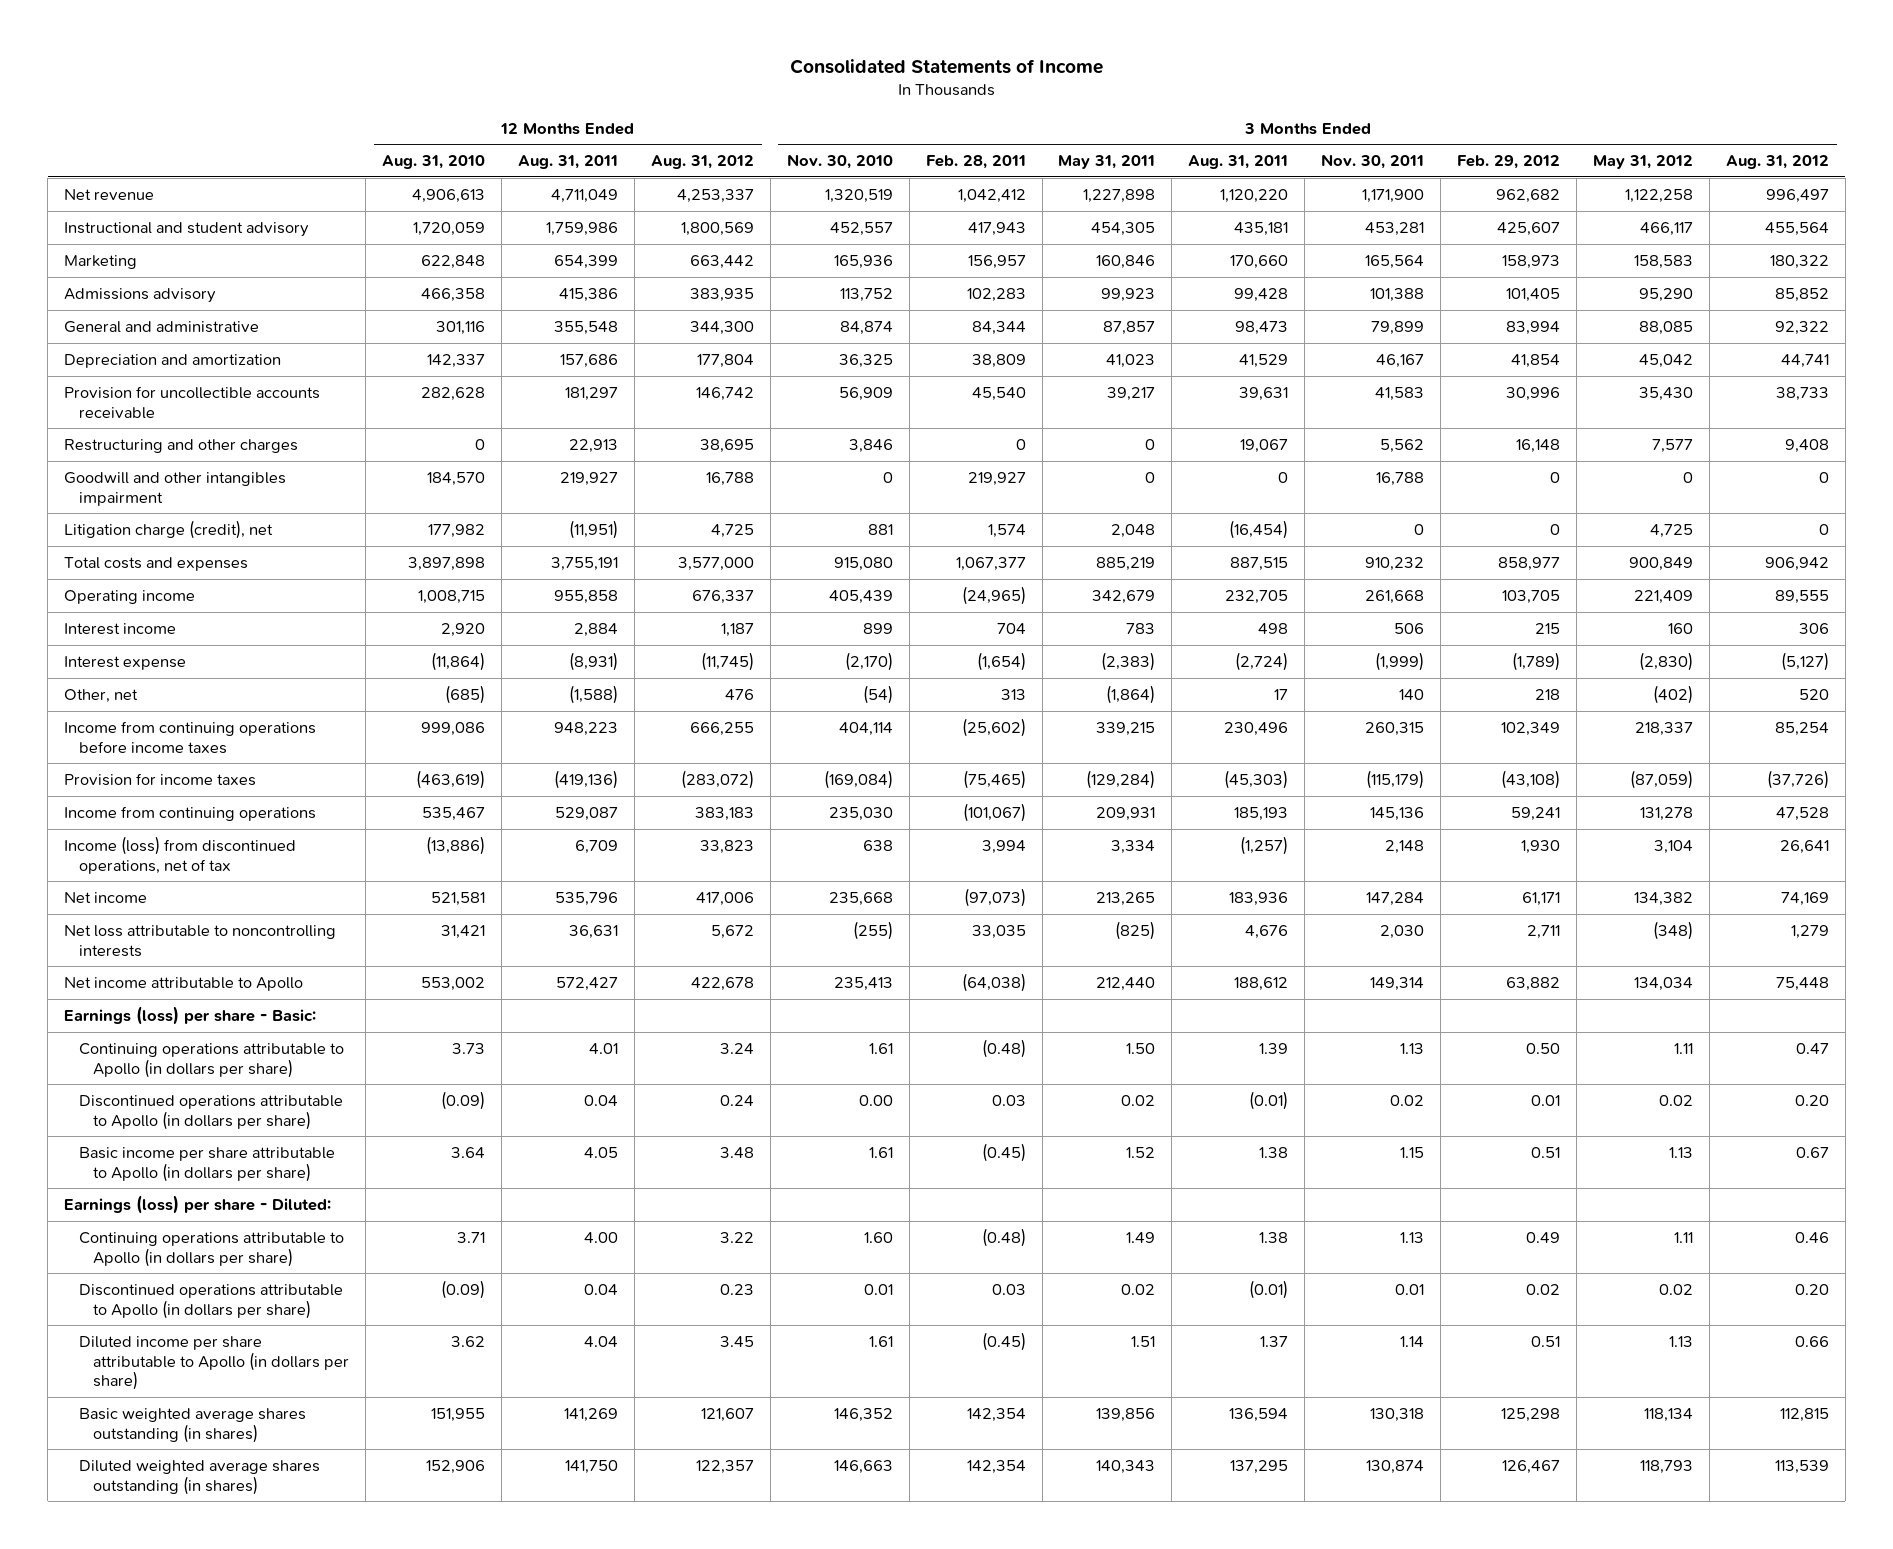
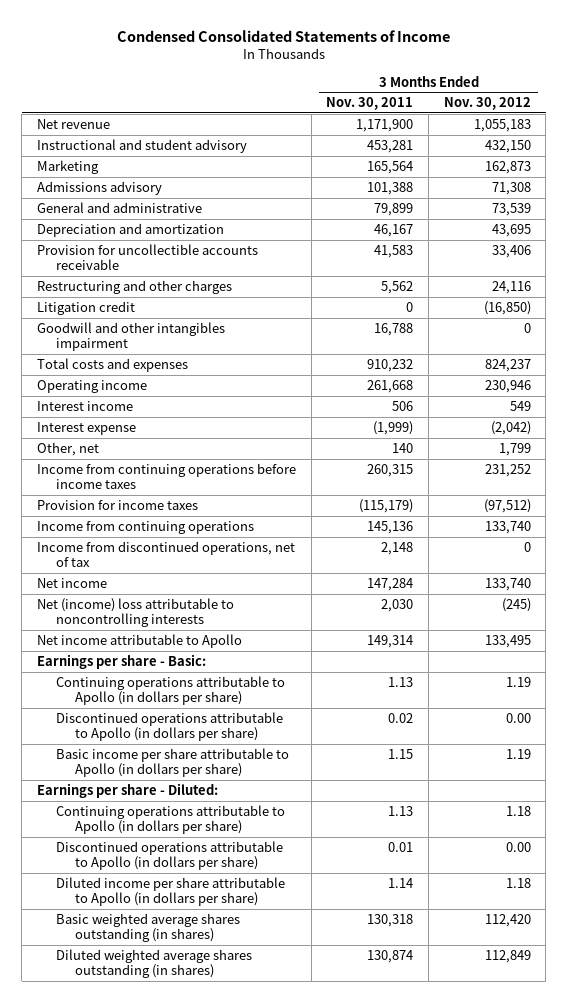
- Consolidated Statements of Income
+ Condensed Consolidated Statements of Income
- | 12 Months Ended Aug. 31, 2010 | 12 Months Ended Aug. 31, 2011 | 12 Months Ended Aug. 31, 2012 | 3 Months Ended Nov. 30, 2010 | 3 Months Ended Feb. 28, 2011 | 3 Months Ended May 31, 2011 | 3 Months Ended Aug. 31, 2011 | 3 Months Ended Nov. 30, 2011 | 3 Months Ended Feb. 29, 2012 | 3 Months Ended May 31, 2012 | 3 Months Ended Aug. 31, 2012
+ | 3 Months Ended Nov. 30, 2011 | 3 Months Ended Nov. 30, 2012
+ Litigation credit | 0 | (16,850)
- Litigation charge (credit), net | 177,982 | (11,951) | 4,725 | 881 | 1,574 | 2,048 | (16,454) | 0 | 0 | 4,725 | 0
- Income (loss) from discontinued operations, net of tax | (13,886) | 6,709 | 33,823 | 638 | 3,994 | 3,334 | (1,257) | 2,148 | 1,930 | 3,104 | 26,641
+ Income from discontinued operations, net of tax | 2,148 | 0
- Net loss attributable to noncontrolling interests | 31,421 | 36,631 | 5,672 | (255) | 33,035 | (825) | 4,676 | 2,030 | 2,711 | (348) | 1,279
+ Net (income) loss attributable to noncontrolling interests | 2,030 | (245)
- Earnings (loss) per share - Basic:
+ Earnings per share - Basic:
- Earnings (loss) per share - Diluted:
+ Earnings per share - Diluted:

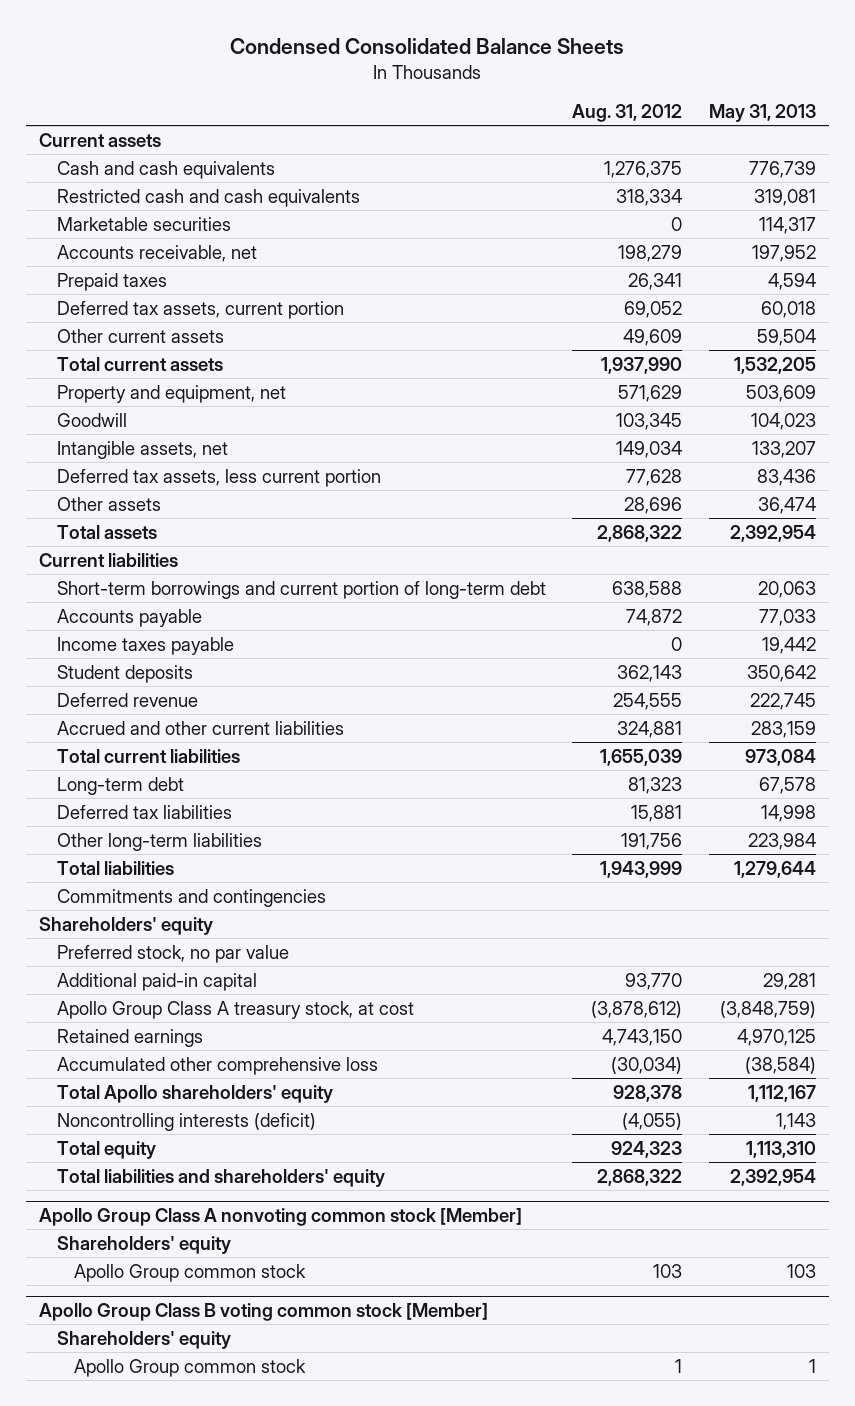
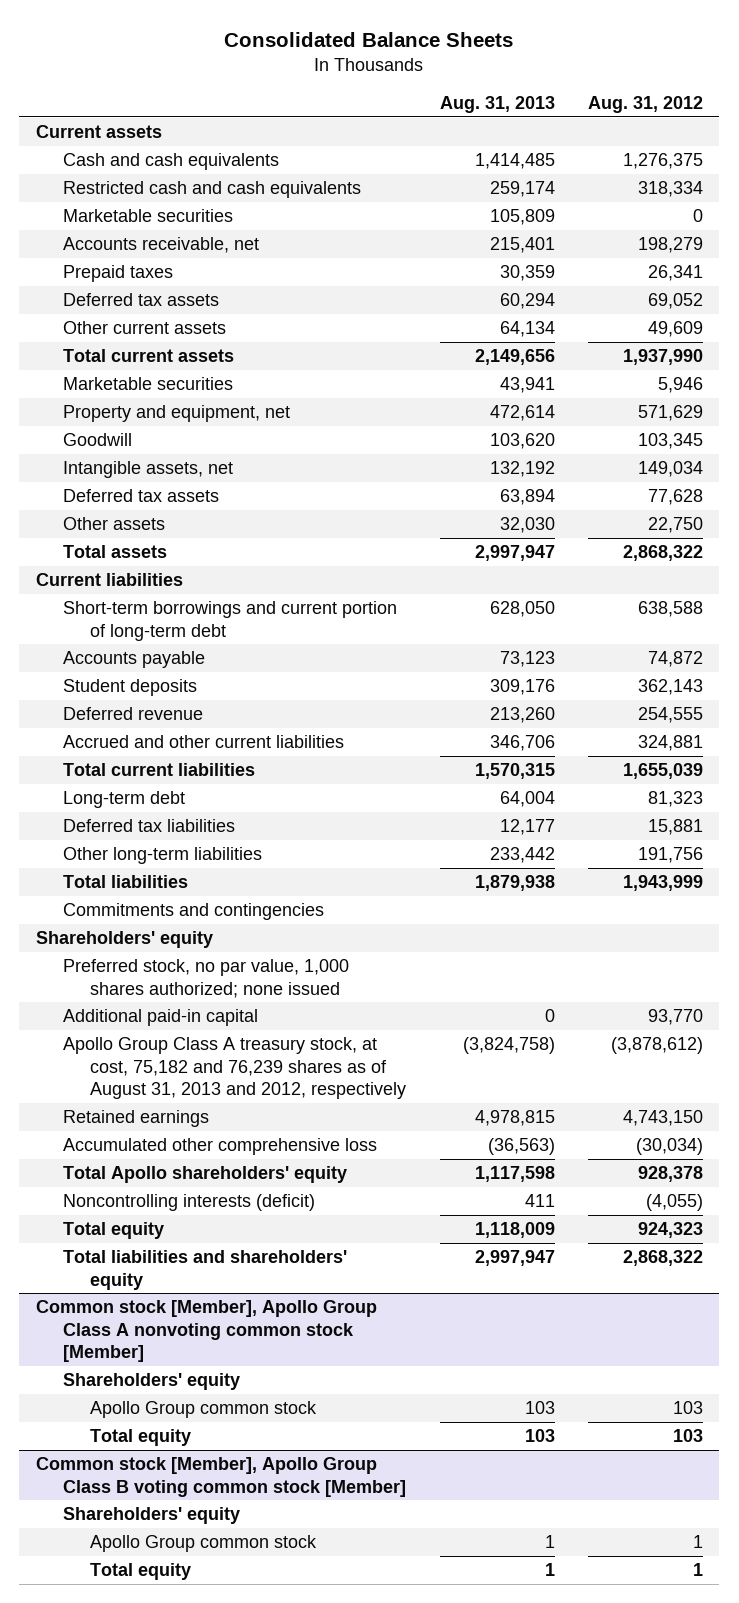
- Condensed Consolidated Balance Sheets
+ Consolidated Balance Sheets
- | Aug. 31, 2012 | May 31, 2013
+ | Aug. 31, 2013 | Aug. 31, 2012
- Deferred tax assets, current portion | 69,052 | 60,018
+ Deferred tax assets | 60,294 | 69,052
+ Marketable securities | 43,941 | 5,946
- Deferred tax assets, less current portion | 77,628 | 83,436
- Other assets | 28,696 | 36,474
+ Deferred tax assets | 63,894 | 77,628
+ Other assets | 32,030 | 22,750
- Income taxes payable | 0 | 19,442
- Preferred stock, no par value
+ Preferred stock, no par value, 1,000 shares authorized; none issued
- Apollo Group Class A treasury stock, at cost | (3,878,612) | (3,848,759)
+ Apollo Group Class A treasury stock, at cost, 75,182 and 76,239 shares as of August 31, 2013 and 2012, respectively | (3,824,758) | (3,878,612)
- Apollo Group Class A nonvoting common stock [Member]
+ Common stock [Member], Apollo Group Class A nonvoting common stock [Member]
- Apollo Group Class B voting common stock [Member]
+ Total equity | 103 | 103
+ Common stock [Member], Apollo Group Class B voting common stock [Member]
+ Total equity | 1 | 1

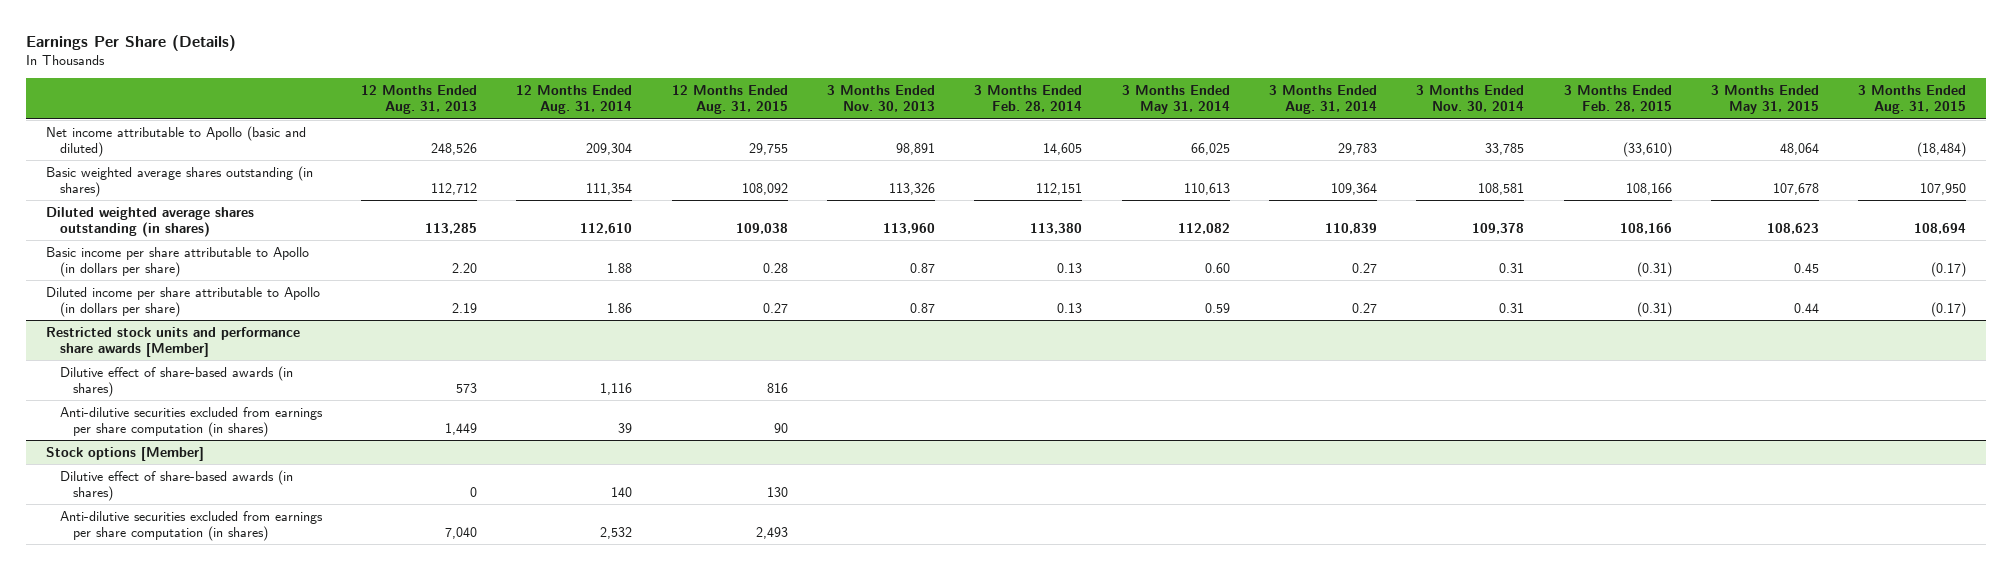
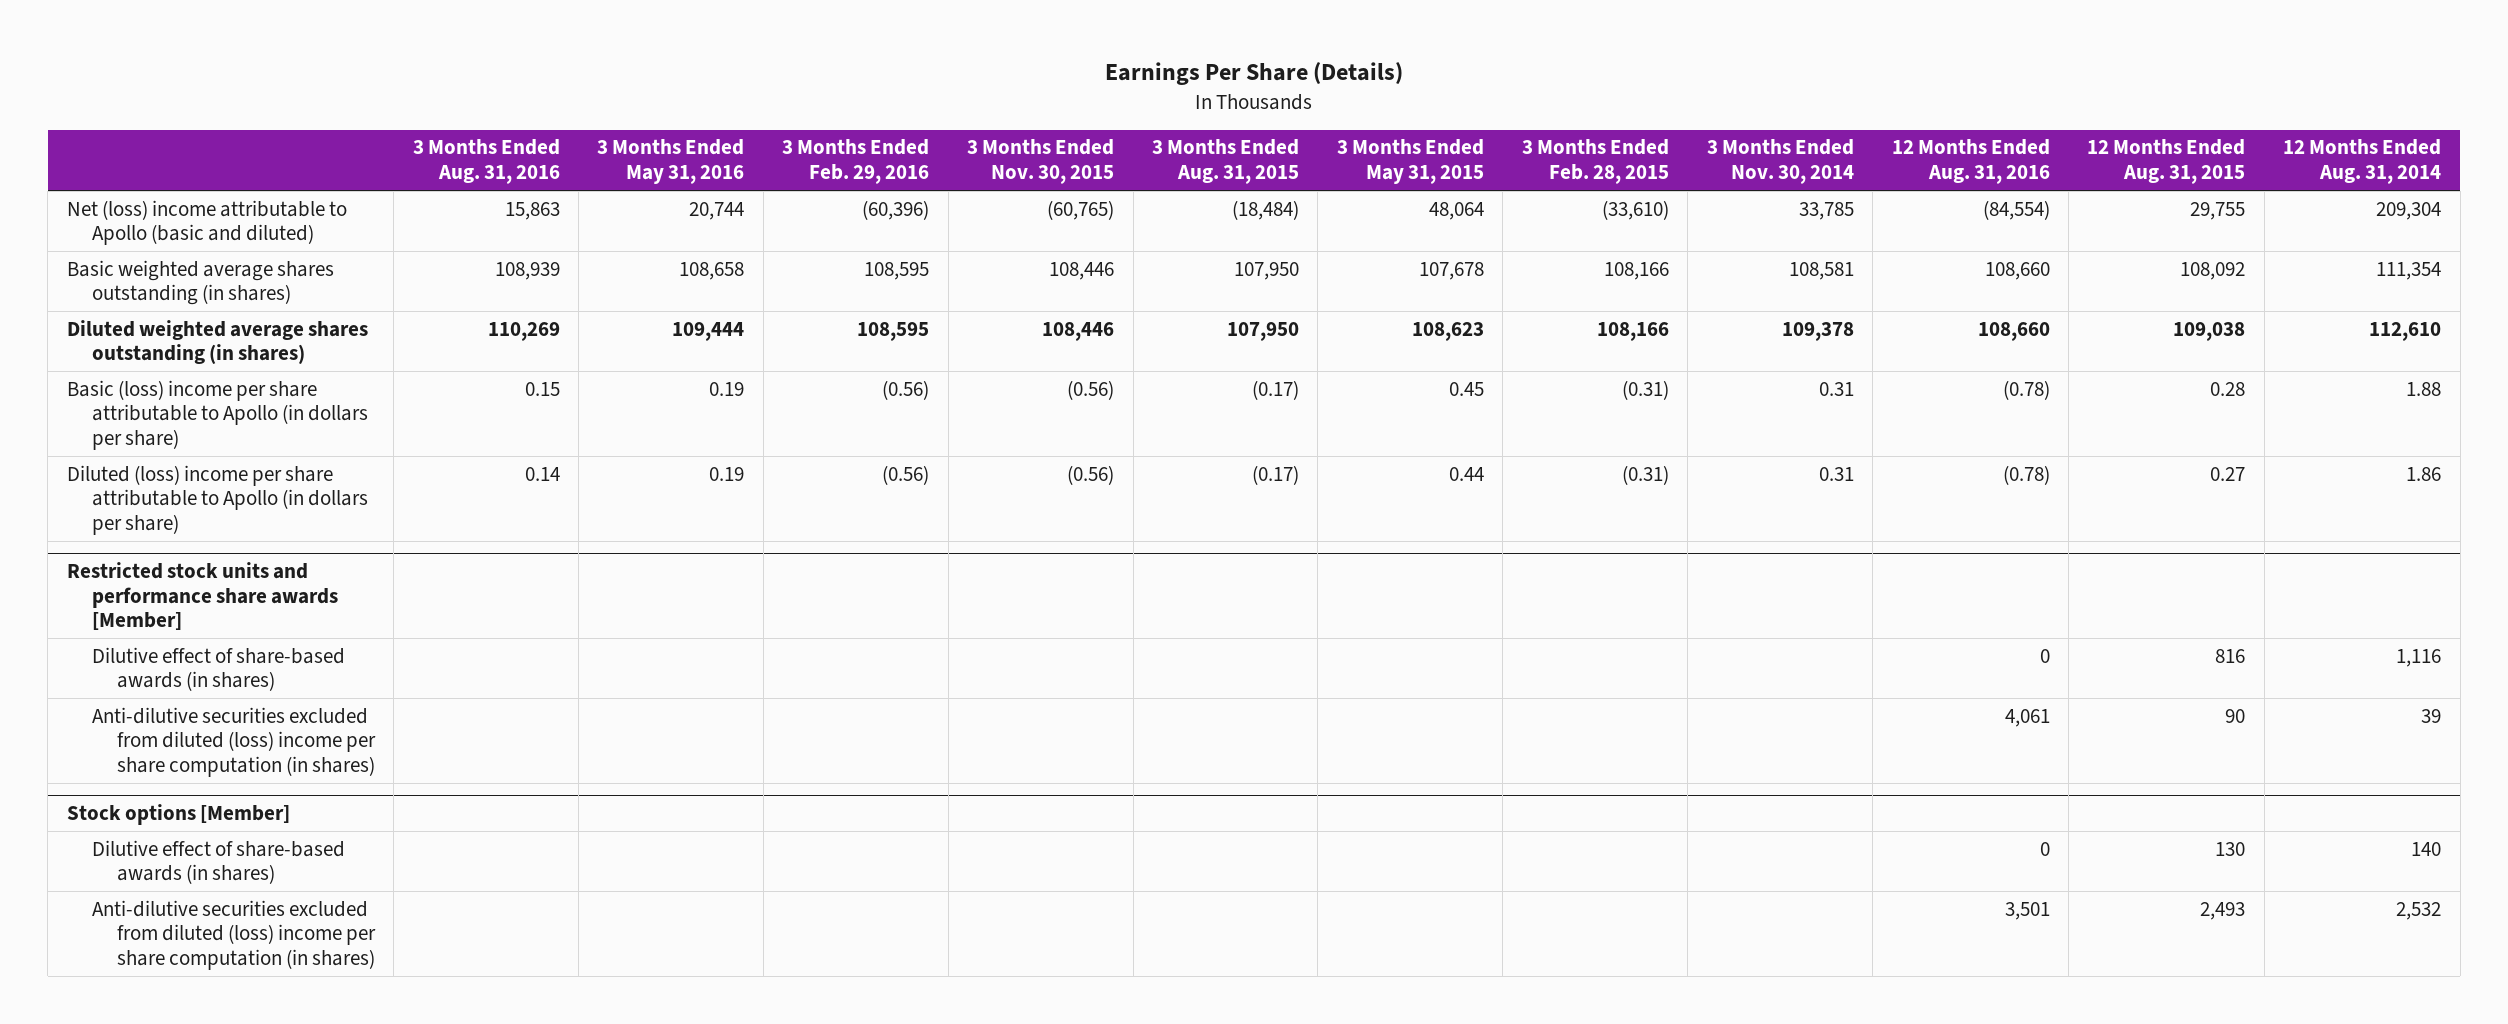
- | 12 Months Ended Aug. 31, 2013 | 12 Months Ended Aug. 31, 2014 | 12 Months Ended Aug. 31, 2015 | 3 Months Ended Nov. 30, 2013 | 3 Months Ended Feb. 28, 2014 | 3 Months Ended May 31, 2014 | 3 Months Ended Aug. 31, 2014 | 3 Months Ended Nov. 30, 2014 | 3 Months Ended Feb. 28, 2015 | 3 Months Ended May 31, 2015 | 3 Months Ended Aug. 31, 2015
+ | 3 Months Ended Aug. 31, 2016 | 3 Months Ended May 31, 2016 | 3 Months Ended Feb. 29, 2016 | 3 Months Ended Nov. 30, 2015 | 3 Months Ended Aug. 31, 2015 | 3 Months Ended May 31, 2015 | 3 Months Ended Feb. 28, 2015 | 3 Months Ended Nov. 30, 2014 | 12 Months Ended Aug. 31, 2016 | 12 Months Ended Aug. 31, 2015 | 12 Months Ended Aug. 31, 2014
- Net income attributable to Apollo (basic and diluted) | 248,526 | 209,304 | 29,755 | 98,891 | 14,605 | 66,025 | 29,783 | 33,785 | (33,610) | 48,064 | (18,484)
+ Net (loss) income attributable to Apollo (basic and diluted) | 15,863 | 20,744 | (60,396) | (60,765) | (18,484) | 48,064 | (33,610) | 33,785 | (84,554) | 29,755 | 209,304
- Diluted weighted average shares outstanding (in shares) | 113,285 | 112,610 | 109,038 | 113,960 | 113,380 | 112,082 | 110,839 | 109,378 | 108,166 | 108,623 | 108,694
- Basic income per share attributable to Apollo (in dollars per share) | 2.20 | 1.88 | 0.28 | 0.87 | 0.13 | 0.60 | 0.27 | 0.31 | (0.31) | 0.45 | (0.17)
- Diluted income per share attributable to Apollo (in dollars per share) | 2.19 | 1.86 | 0.27 | 0.87 | 0.13 | 0.59 | 0.27 | 0.31 | (0.31) | 0.44 | (0.17)
+ Diluted weighted average shares outstanding (in shares) | 110,269 | 109,444 | 108,595 | 108,446 | 107,950 | 108,623 | 108,166 | 109,378 | 108,660 | 109,038 | 112,610
+ Basic (loss) income per share attributable to Apollo (in dollars per share) | 0.15 | 0.19 | (0.56) | (0.56) | (0.17) | 0.45 | (0.31) | 0.31 | (0.78) | 0.28 | 1.88
+ Diluted (loss) income per share attributable to Apollo (in dollars per share) | 0.14 | 0.19 | (0.56) | (0.56) | (0.17) | 0.44 | (0.31) | 0.31 | (0.78) | 0.27 | 1.86
@ Restricted stock units and performance share awards [Member]
- Anti-dilutive securities excluded from earnings per share computation (in shares) | 1,449 | 39 | 90 | | | | | | | |
+ Anti-dilutive securities excluded from diluted (loss) income per share computation (in shares) | | | | | | | | | 4,061 | 90 | 39
@ Stock options [Member]
- Anti-dilutive securities excluded from earnings per share computation (in shares) | 7,040 | 2,532 | 2,493 | | | | | | | |
+ Anti-dilutive securities excluded from diluted (loss) income per share computation (in shares) | | | | | | | | | 3,501 | 2,493 | 2,532

